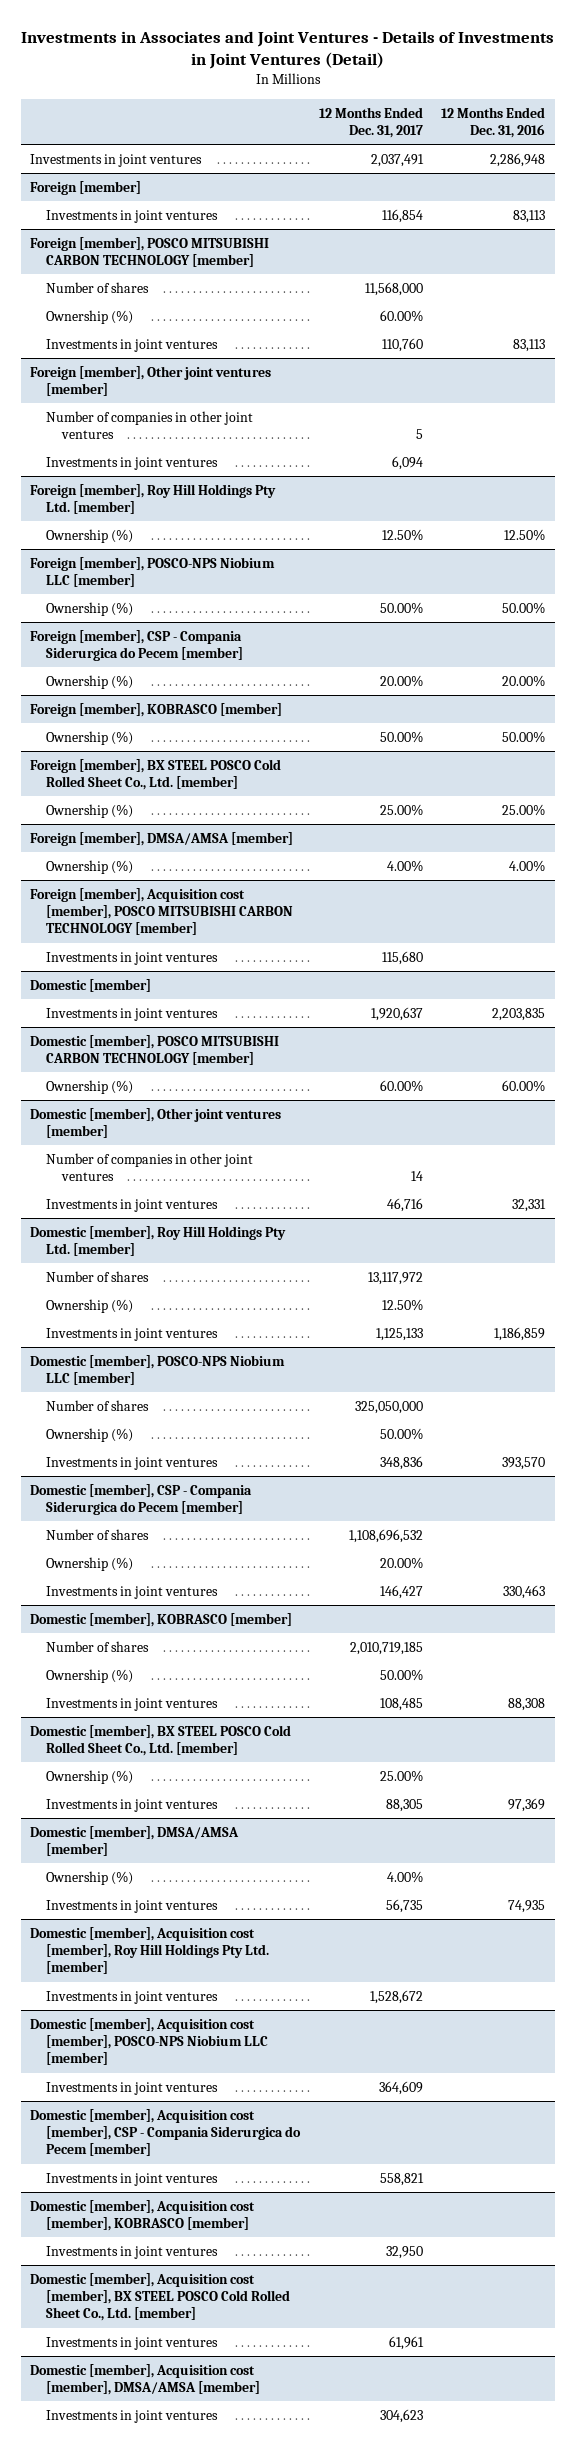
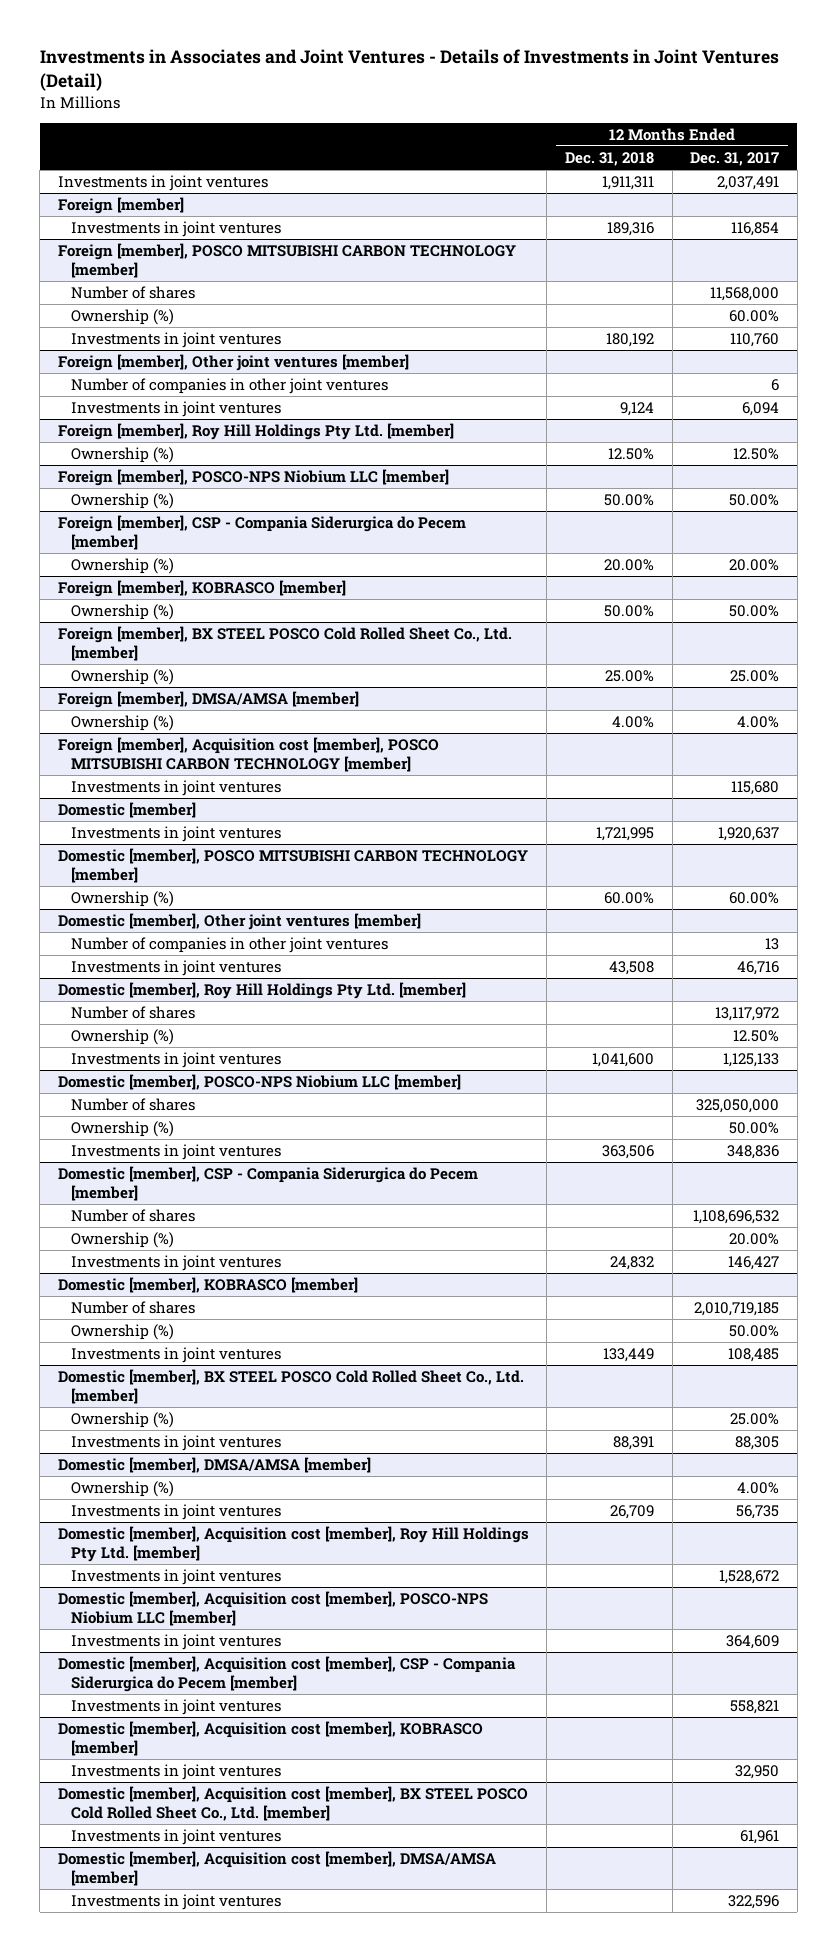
- | 12 Months Ended Dec. 31, 2017 | 12 Months Ended Dec. 31, 2016
+ | 12 Months Ended Dec. 31, 2018 | 12 Months Ended Dec. 31, 2017
@ Foreign [member], Other joint ventures [member]
- Number of companies in other joint ventures | 5 |
+ Number of companies in other joint ventures | | 6
@ Domestic [member], Other joint ventures [member]
- Number of companies in other joint ventures | 14 |
+ Number of companies in other joint ventures | | 13
@ Domestic [member], Acquisition cost [member], DMSA/AMSA [member]
- Investments in joint ventures | 304,623 |
+ Investments in joint ventures | | 322,596

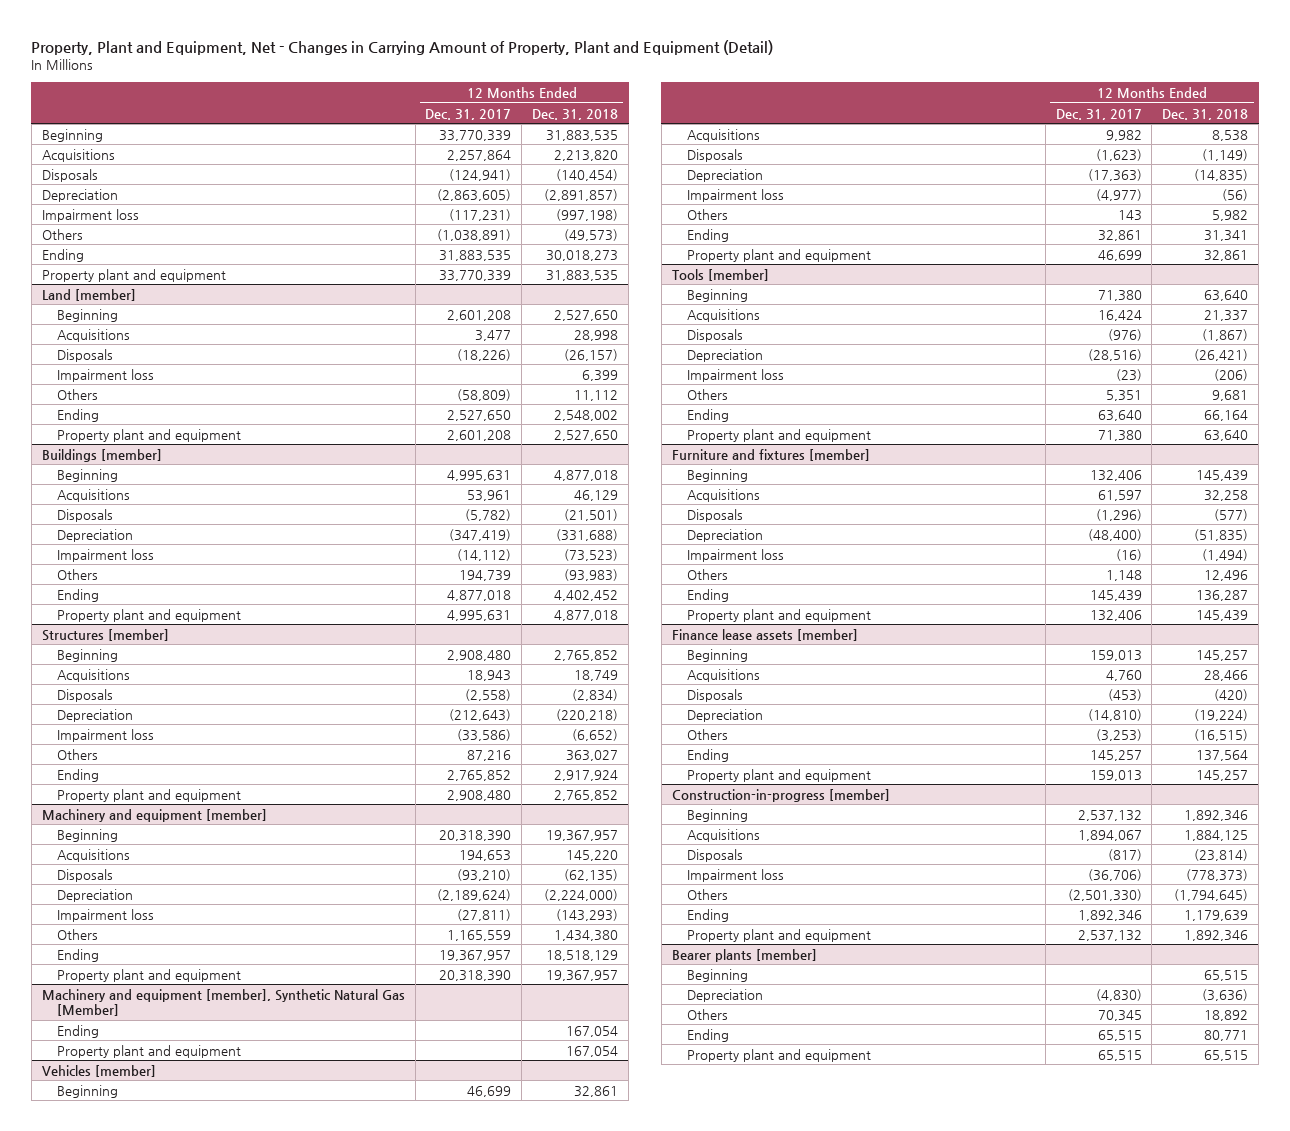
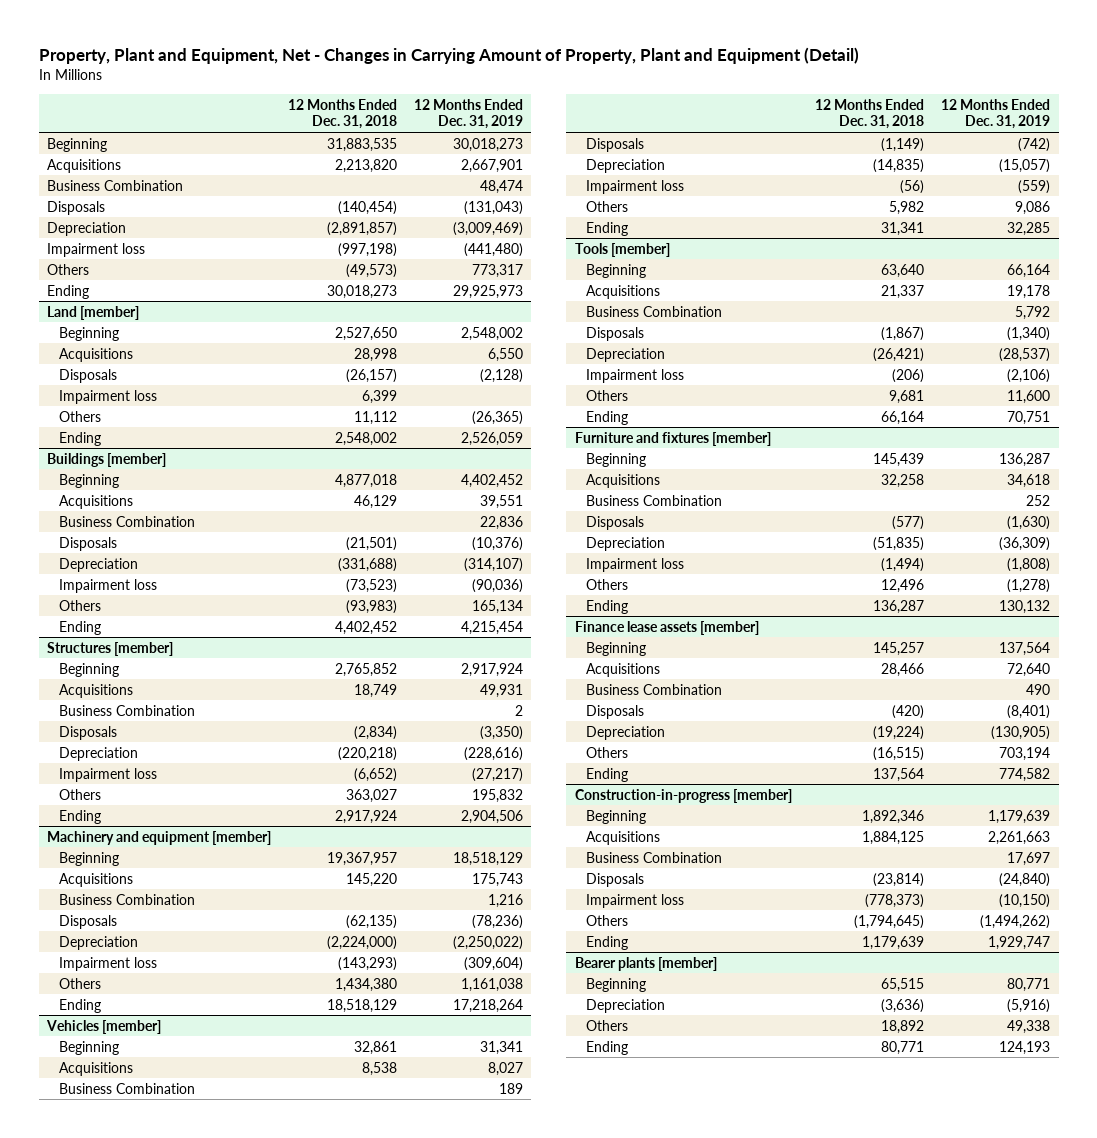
- | 12 Months Ended Dec. 31, 2017 | 12 Months Ended Dec. 31, 2018
+ | 12 Months Ended Dec. 31, 2018 | 12 Months Ended Dec. 31, 2019
+ Business Combination | | 48,474
- Property plant and equipment | 33,770,339 | 31,883,535
@ Land [member]
- Property plant and equipment | 2,601,208 | 2,527,650
@ Buildings [member]
+ Business Combination | | 22,836
- Property plant and equipment | 4,995,631 | 4,877,018
@ Structures [member]
+ Business Combination | | 2
- Property plant and equipment | 2,908,480 | 2,765,852
@ Machinery and equipment [member]
+ Business Combination | | 1,216
- Property plant and equipment | 20,318,390 | 19,367,957
- Machinery and equipment [member], Synthetic Natural Gas [Member]
- Ending | | 167,054
- Property plant and equipment | | 167,054
@ Vehicles [member]
+ Business Combination | | 189
- Property plant and equipment | 46,699 | 32,861
@ Tools [member]
+ Business Combination | | 5,792
- Property plant and equipment | 71,380 | 63,640
@ Furniture and fixtures [member]
+ Business Combination | | 252
- Property plant and equipment | 132,406 | 145,439
@ Finance lease assets [member]
+ Business Combination | | 490
- Property plant and equipment | 159,013 | 145,257
@ Construction-in-progress [member]
+ Business Combination | | 17,697
- Property plant and equipment | 2,537,132 | 1,892,346
@ Bearer plants [member]
- Property plant and equipment | 65,515 | 65,515

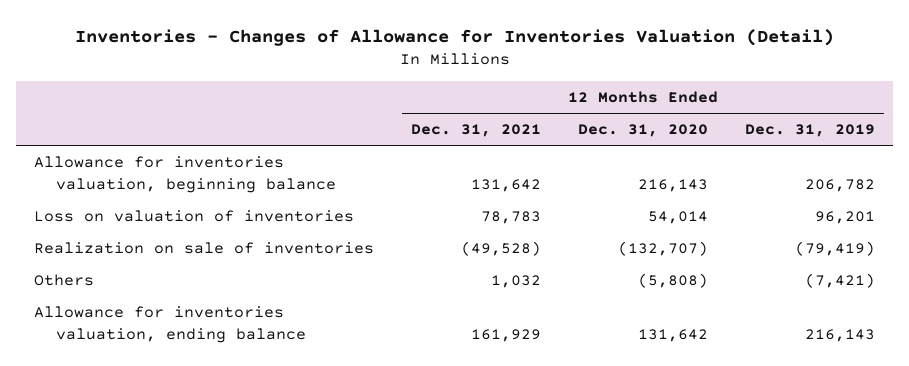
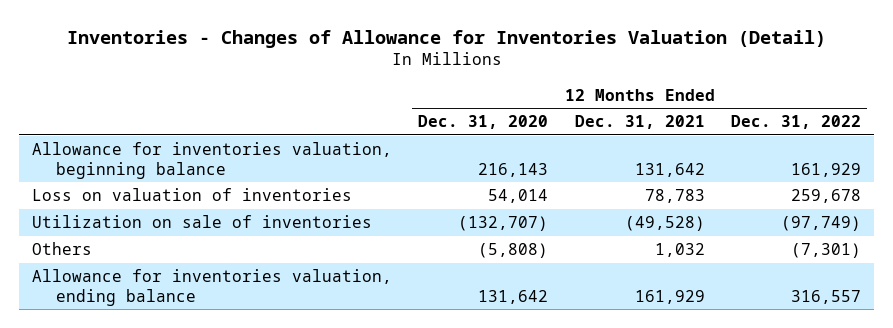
- | 12 Months Ended Dec. 31, 2021 | 12 Months Ended Dec. 31, 2020 | 12 Months Ended Dec. 31, 2019
+ | 12 Months Ended Dec. 31, 2020 | 12 Months Ended Dec. 31, 2021 | 12 Months Ended Dec. 31, 2022
- Realization on sale of inventories | (49,528) | (132,707) | (79,419)
+ Utilization on sale of inventories | (132,707) | (49,528) | (97,749)

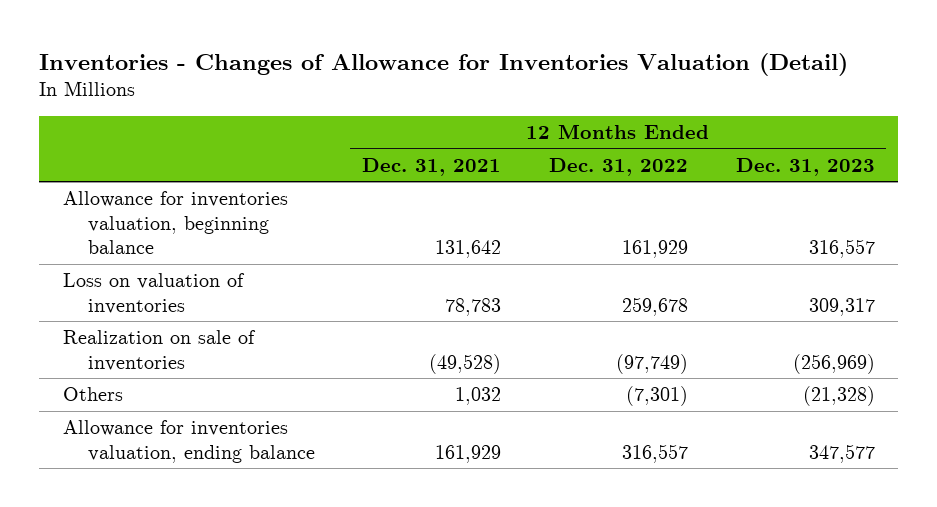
- | 12 Months Ended Dec. 31, 2020 | 12 Months Ended Dec. 31, 2021 | 12 Months Ended Dec. 31, 2022
+ | 12 Months Ended Dec. 31, 2021 | 12 Months Ended Dec. 31, 2022 | 12 Months Ended Dec. 31, 2023
- Utilization on sale of inventories | (132,707) | (49,528) | (97,749)
+ Realization on sale of inventories | (49,528) | (97,749) | (256,969)

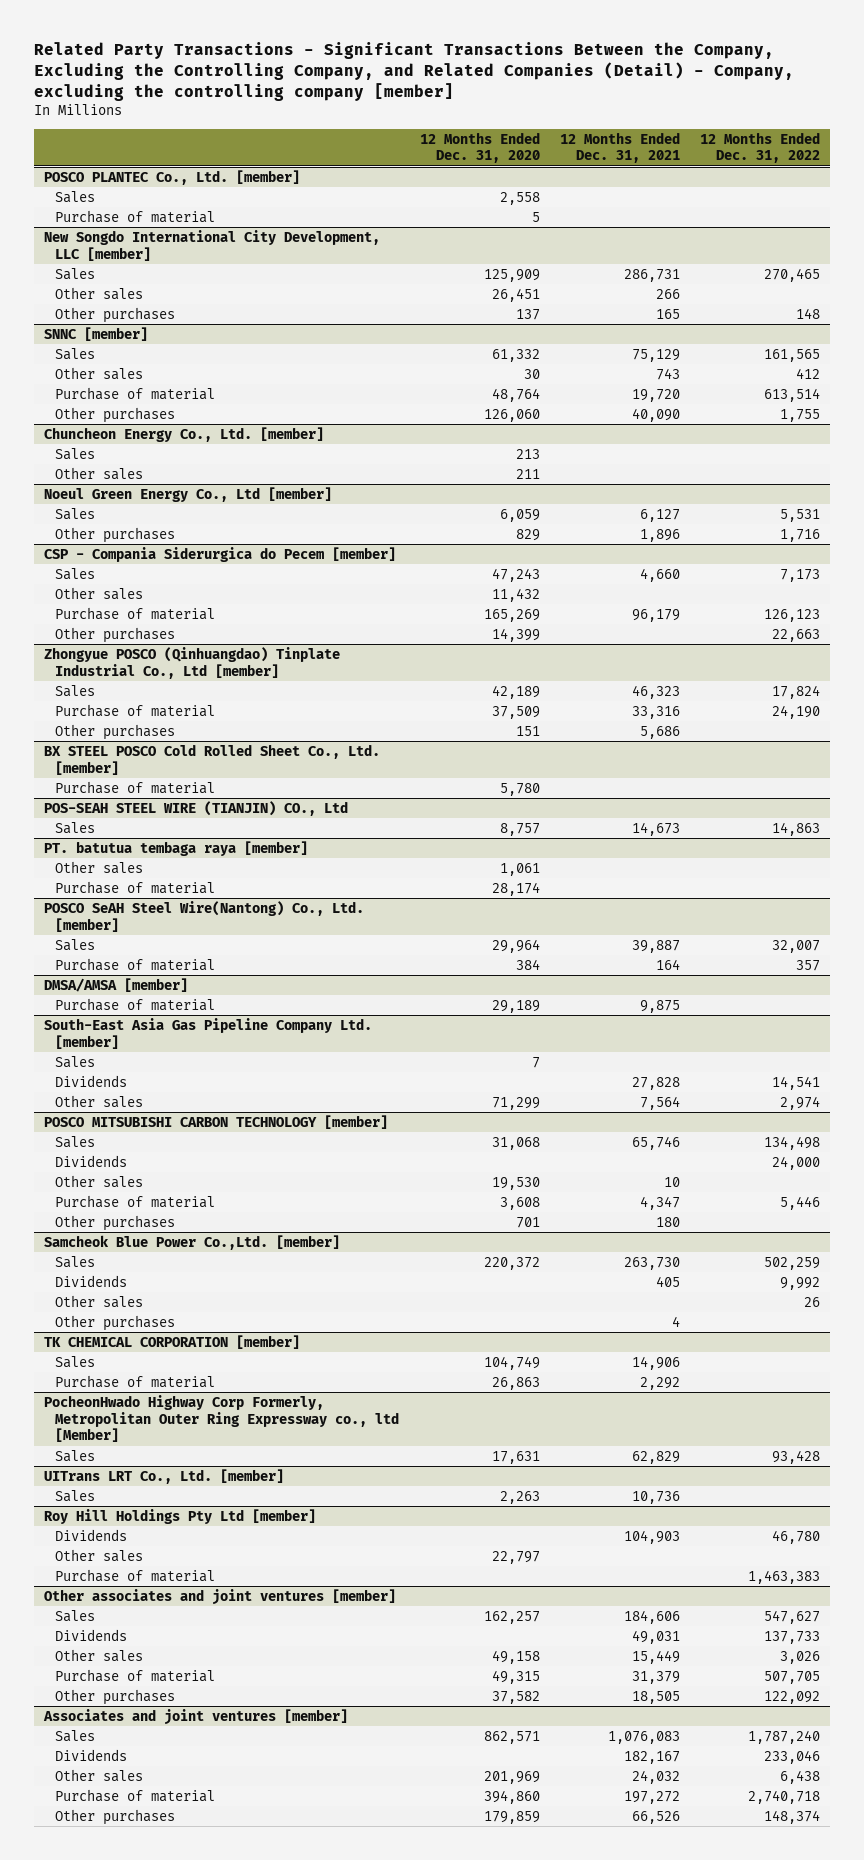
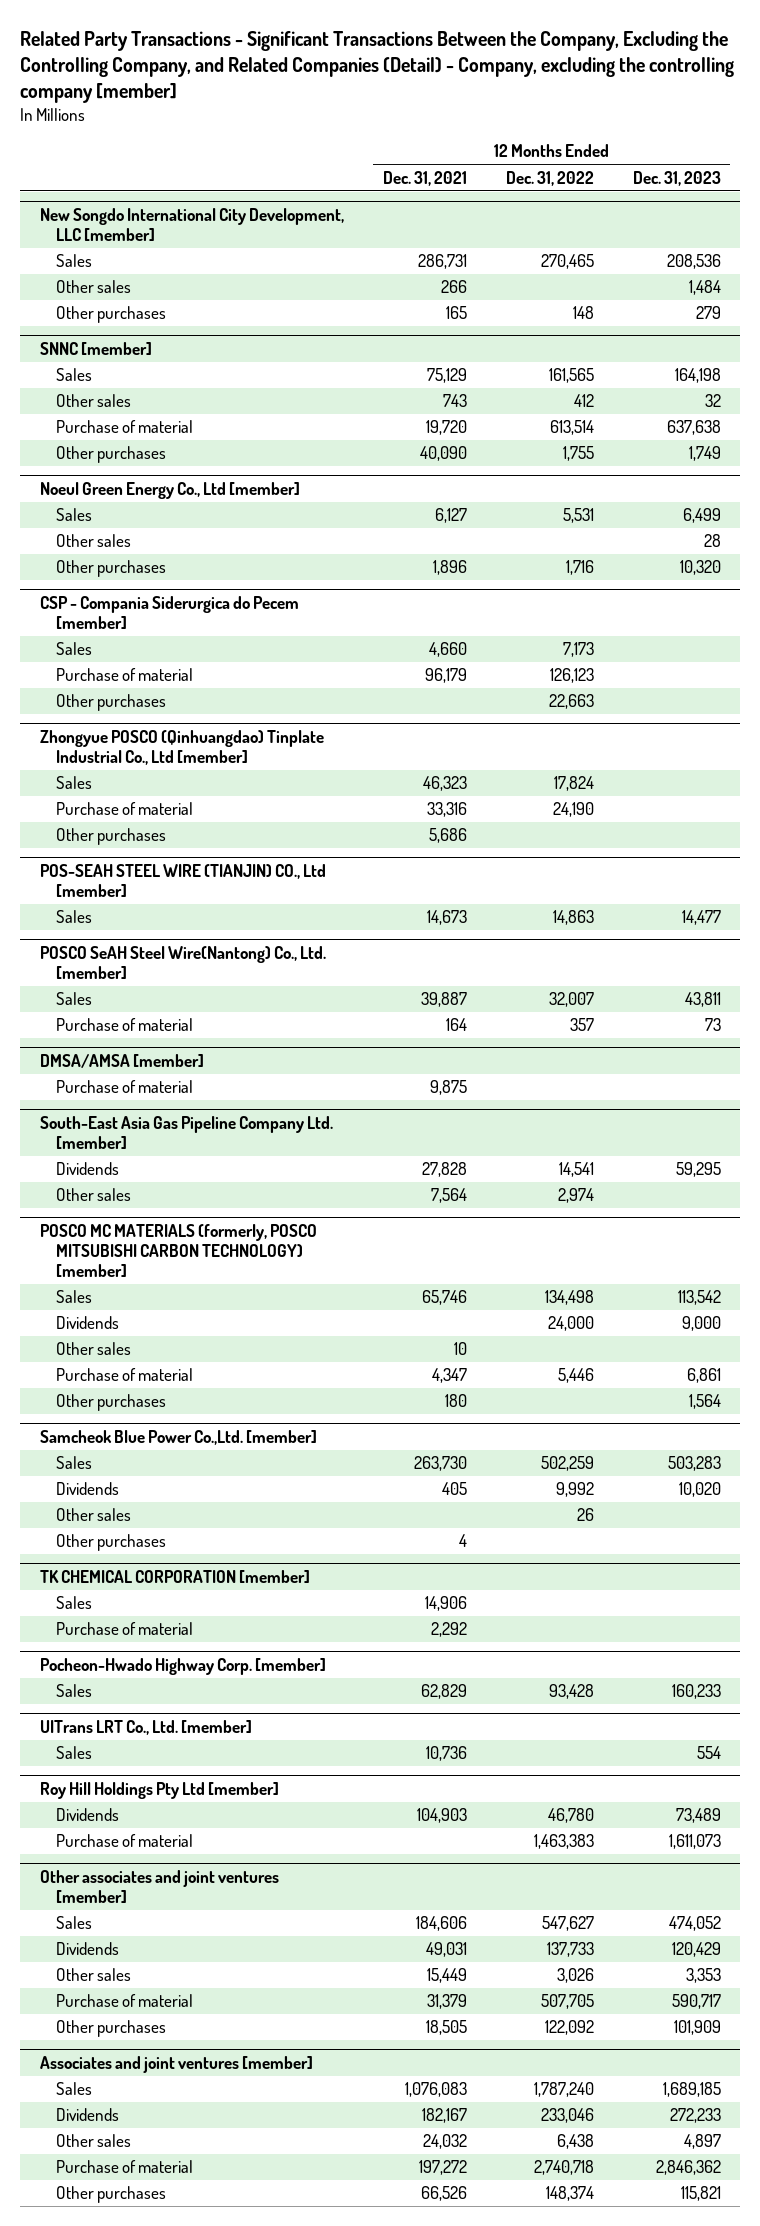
- | 12 Months Ended Dec. 31, 2020 | 12 Months Ended Dec. 31, 2021 | 12 Months Ended Dec. 31, 2022
+ | 12 Months Ended Dec. 31, 2021 | 12 Months Ended Dec. 31, 2022 | 12 Months Ended Dec. 31, 2023
- POSCO PLANTEC Co., Ltd. [member]
- Sales | 2,558 | |
- Purchase of material | 5 | |
- Chuncheon Energy Co., Ltd. [member]
- Sales | 213 | |
- Other sales | 211 | |
@ Noeul Green Energy Co., Ltd [member]
+ Other sales | | | 28
@ CSP - Compania Siderurgica do Pecem [member]
- Other sales | 11,432 | |
- BX STEEL POSCO Cold Rolled Sheet Co., Ltd. [member]
- Purchase of material | 5,780 | |
- POS-SEAH STEEL WIRE (TIANJIN) CO., Ltd
+ POS-SEAH STEEL WIRE (TIANJIN) CO., Ltd [member]
- PT. batutua tembaga raya [member]
- Other sales | 1,061 | |
- Purchase of material | 28,174 | |
@ South-East Asia Gas Pipeline Company Ltd. [member]
- Sales | 7 | |
- POSCO MITSUBISHI CARBON TECHNOLOGY [member]
+ POSCO MC MATERIALS (formerly, POSCO MITSUBISHI CARBON TECHNOLOGY) [member]
- PocheonHwado Highway Corp Formerly, Metropolitan Outer Ring Expressway co., ltd [Member]
+ Pocheon-Hwado Highway Corp. [member]
@ Roy Hill Holdings Pty Ltd [member]
- Other sales | 22,797 | |

